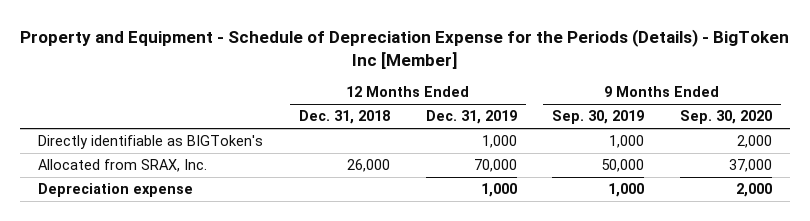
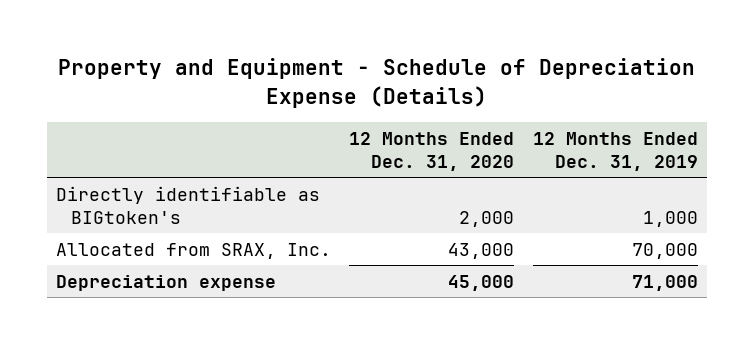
- Property and Equipment - Schedule of Depreciation Expense for the Periods (Details) - BigToken Inc [Member]
+ Property and Equipment - Schedule of Depreciation Expense (Details)
- | 12 Months Ended Dec. 31, 2018 | 12 Months Ended Dec. 31, 2019 | 9 Months Ended Sep. 30, 2019 | 9 Months Ended Sep. 30, 2020
+ | 12 Months Ended Dec. 31, 2020 | 12 Months Ended Dec. 31, 2019
- Directly identifiable as BIGToken's | | 1,000 | 1,000 | 2,000
+ Directly identifiable as BIGtoken's | 2,000 | 1,000
- Depreciation expense | | 1,000 | 1,000 | 2,000
+ Depreciation expense | 45,000 | 71,000

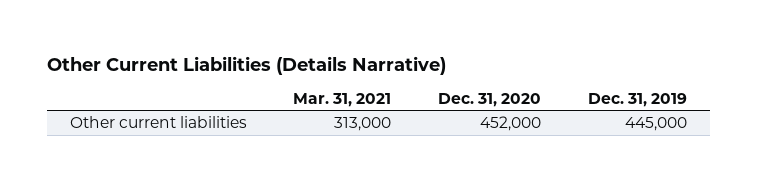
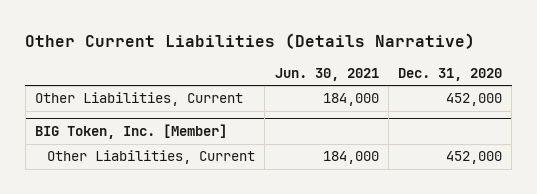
- | Mar. 31, 2021 | Dec. 31, 2020 | Dec. 31, 2019
+ | Jun. 30, 2021 | Dec. 31, 2020
- Other current liabilities | 313,000 | 452,000 | 445,000
+ Other Liabilities, Current | 184,000 | 452,000
+ BIG Token, Inc. [Member]
+ Other Liabilities, Current | 184,000 | 452,000

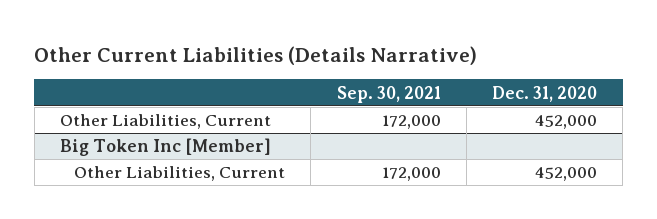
- | Jun. 30, 2021 | Dec. 31, 2020
+ | Sep. 30, 2021 | Dec. 31, 2020
- BIG Token, Inc. [Member]
+ Big Token Inc [Member]

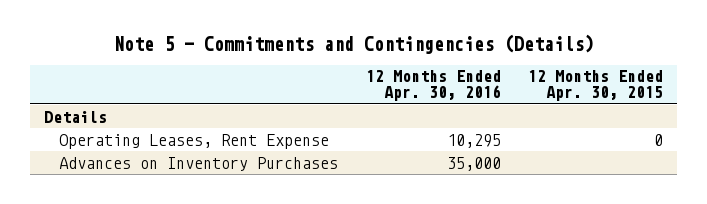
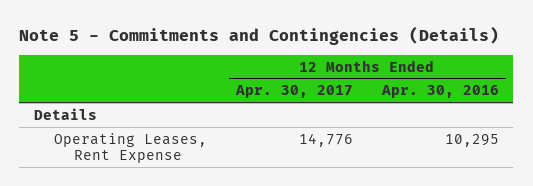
- | 12 Months Ended Apr. 30, 2016 | 12 Months Ended Apr. 30, 2015
+ | 12 Months Ended Apr. 30, 2017 | 12 Months Ended Apr. 30, 2016
- Advances on Inventory Purchases | 35,000 |

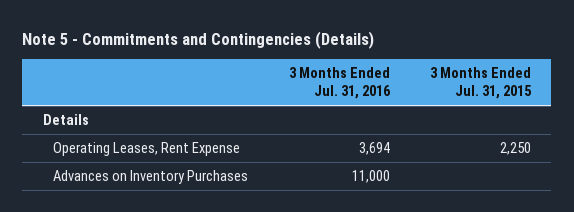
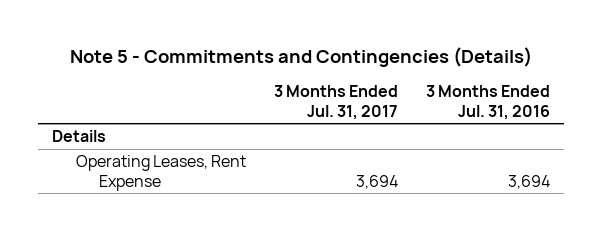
- | 3 Months Ended Jul. 31, 2016 | 3 Months Ended Jul. 31, 2015
+ | 3 Months Ended Jul. 31, 2017 | 3 Months Ended Jul. 31, 2016
- Advances on Inventory Purchases | 11,000 |

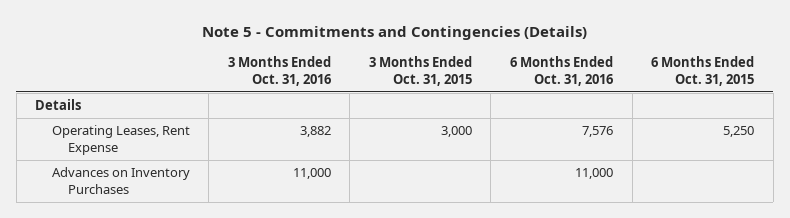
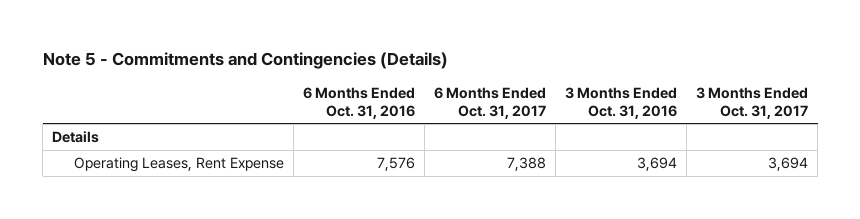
- | 3 Months Ended Oct. 31, 2016 | 3 Months Ended Oct. 31, 2015 | 6 Months Ended Oct. 31, 2016 | 6 Months Ended Oct. 31, 2015
+ | 6 Months Ended Oct. 31, 2016 | 6 Months Ended Oct. 31, 2017 | 3 Months Ended Oct. 31, 2016 | 3 Months Ended Oct. 31, 2017
- Operating Leases, Rent Expense | 3,882 | 3,000 | 7,576 | 5,250
- Advances on Inventory Purchases | 11,000 | | 11,000 |
+ Operating Leases, Rent Expense | 7,576 | 7,388 | 3,694 | 3,694

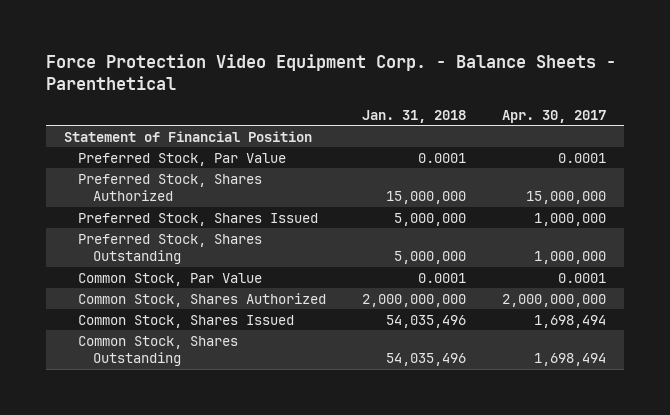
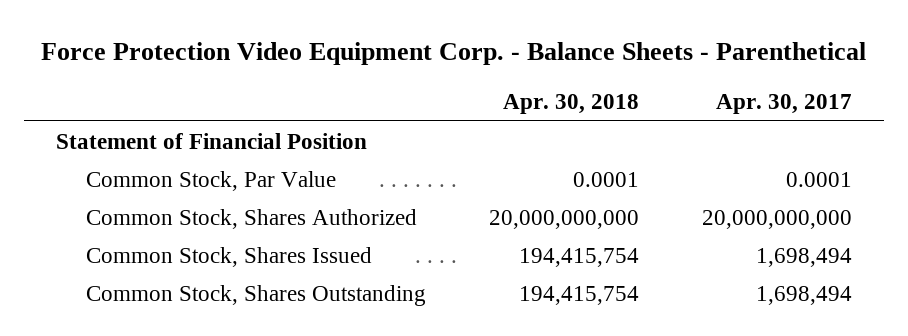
- | Jan. 31, 2018 | Apr. 30, 2017
+ | Apr. 30, 2018 | Apr. 30, 2017
- Preferred Stock, Par Value | 0.0001 | 0.0001
- Preferred Stock, Shares Authorized | 15,000,000 | 15,000,000
- Preferred Stock, Shares Issued | 5,000,000 | 1,000,000
- Preferred Stock, Shares Outstanding | 5,000,000 | 1,000,000
- Common Stock, Shares Authorized | 2,000,000,000 | 2,000,000,000
+ Common Stock, Shares Authorized | 20,000,000,000 | 20,000,000,000

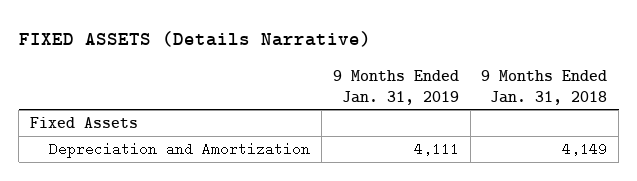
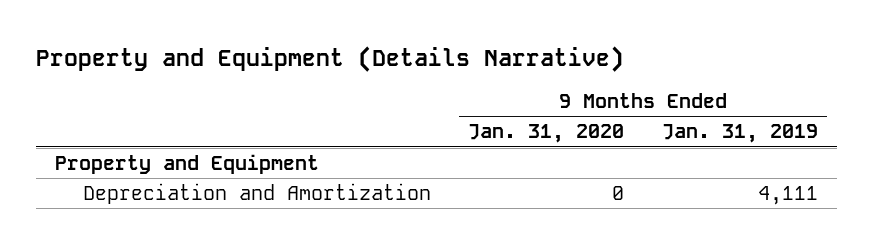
- FIXED ASSETS (Details Narrative)
+ Property and Equipment (Details Narrative)
- | 9 Months Ended Jan. 31, 2019 | 9 Months Ended Jan. 31, 2018
+ | 9 Months Ended Jan. 31, 2020 | 9 Months Ended Jan. 31, 2019
- Fixed Assets
+ Property and Equipment

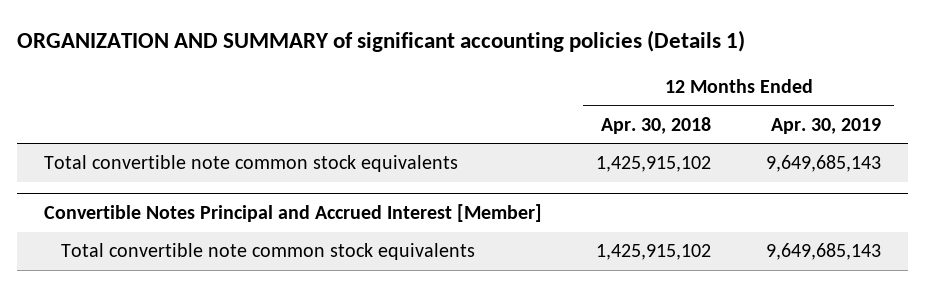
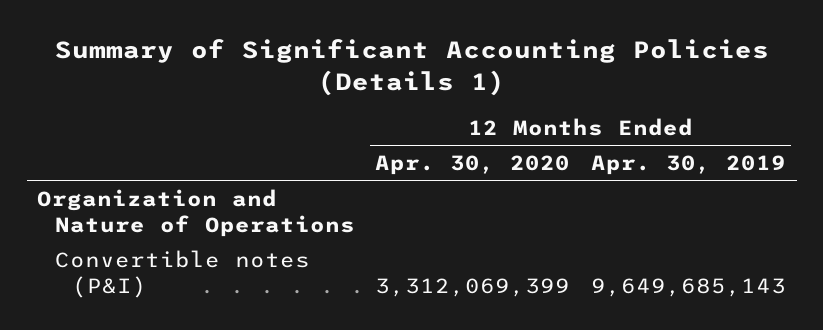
- ORGANIZATION AND SUMMARY of significant accounting policies (Details 1)
+ Summary of Significant Accounting Policies (Details 1)
- | 12 Months Ended Apr. 30, 2018 | 12 Months Ended Apr. 30, 2019
+ | 12 Months Ended Apr. 30, 2020 | 12 Months Ended Apr. 30, 2019
- Total convertible note common stock equivalents | 1,425,915,102 | 9,649,685,143
- Convertible Notes Principal and Accrued Interest [Member]
- Total convertible note common stock equivalents | 1,425,915,102 | 9,649,685,143
+ Organization and Nature of Operations
+ Convertible notes (P&I) | 3,312,069,399 | 9,649,685,143

